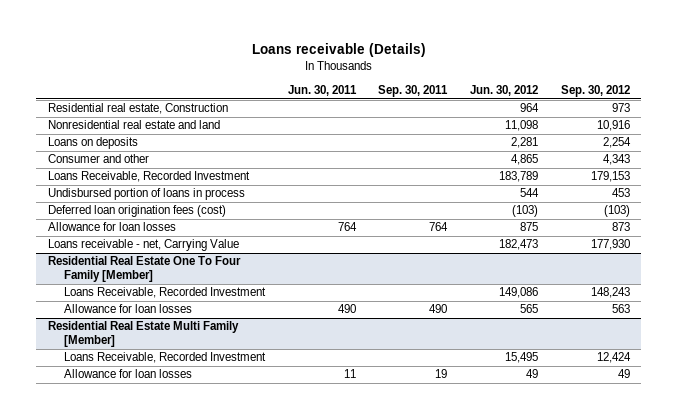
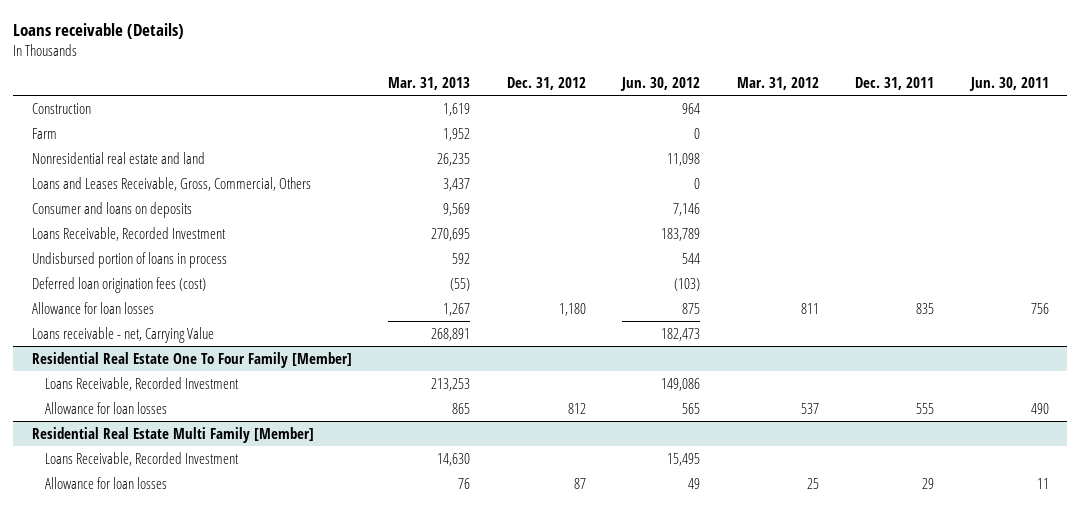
- | Jun. 30, 2011 | Sep. 30, 2011 | Jun. 30, 2012 | Sep. 30, 2012
+ | Mar. 31, 2013 | Dec. 31, 2012 | Jun. 30, 2012 | Mar. 31, 2012 | Dec. 31, 2011 | Jun. 30, 2011
- Residential real estate, Construction | | | 964 | 973
+ Construction | 1,619 | | 964 | | |
+ Farm | 1,952 | | 0 | | |
- Loans on deposits | | | 2,281 | 2,254
- Consumer and other | | | 4,865 | 4,343
+ Loans and Leases Receivable, Gross, Commercial, Others | 3,437 | | 0 | | |
+ Consumer and loans on deposits | 9,569 | | 7,146 | | |
- Allowance for loan losses | 764 | 764 | 875 | 873
+ Allowance for loan losses | 1,267 | 1,180 | 875 | 811 | 835 | 756

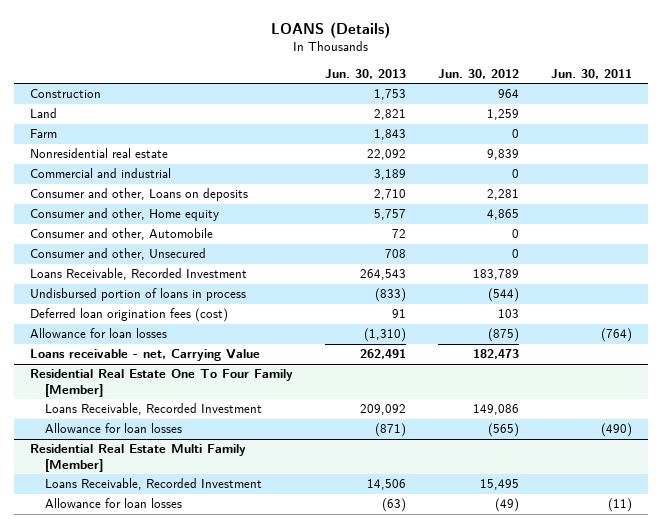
- Loans receivable (Details)
+ LOANS (Details)
- | Mar. 31, 2013 | Dec. 31, 2012 | Jun. 30, 2012 | Mar. 31, 2012 | Dec. 31, 2011 | Jun. 30, 2011
+ | Jun. 30, 2013 | Jun. 30, 2012 | Jun. 30, 2011
+ Land | 2,821 | 1,259 |
- Nonresidential real estate and land | 26,235 | | 11,098 | | |
- Loans and Leases Receivable, Gross, Commercial, Others | 3,437 | | 0 | | |
- Consumer and loans on deposits | 9,569 | | 7,146 | | |
+ Nonresidential real estate | 22,092 | 9,839 |
+ Commercial and industrial | 3,189 | 0 |
+ Consumer and other, Loans on deposits | 2,710 | 2,281 |
+ Consumer and other, Home equity | 5,757 | 4,865 |
+ Consumer and other, Automobile | 72 | 0 |
+ Consumer and other, Unsecured | 708 | 0 |
- Undisbursed portion of loans in process | 592 | | 544 | | |
- Deferred loan origination fees (cost) | (55) | | (103) | | |
- Allowance for loan losses | 1,267 | 1,180 | 875 | 811 | 835 | 756
+ Undisbursed portion of loans in process | (833) | (544) |
+ Deferred loan origination fees (cost) | 91 | 103 |
+ Allowance for loan losses | (1,310) | (875) | (764)
@ Residential Real Estate One To Four Family [Member]
- Allowance for loan losses | 865 | 812 | 565 | 537 | 555 | 490
+ Allowance for loan losses | (871) | (565) | (490)
@ Residential Real Estate Multi Family [Member]
- Allowance for loan losses | 76 | 87 | 49 | 25 | 29 | 11
+ Allowance for loan losses | (63) | (49) | (11)

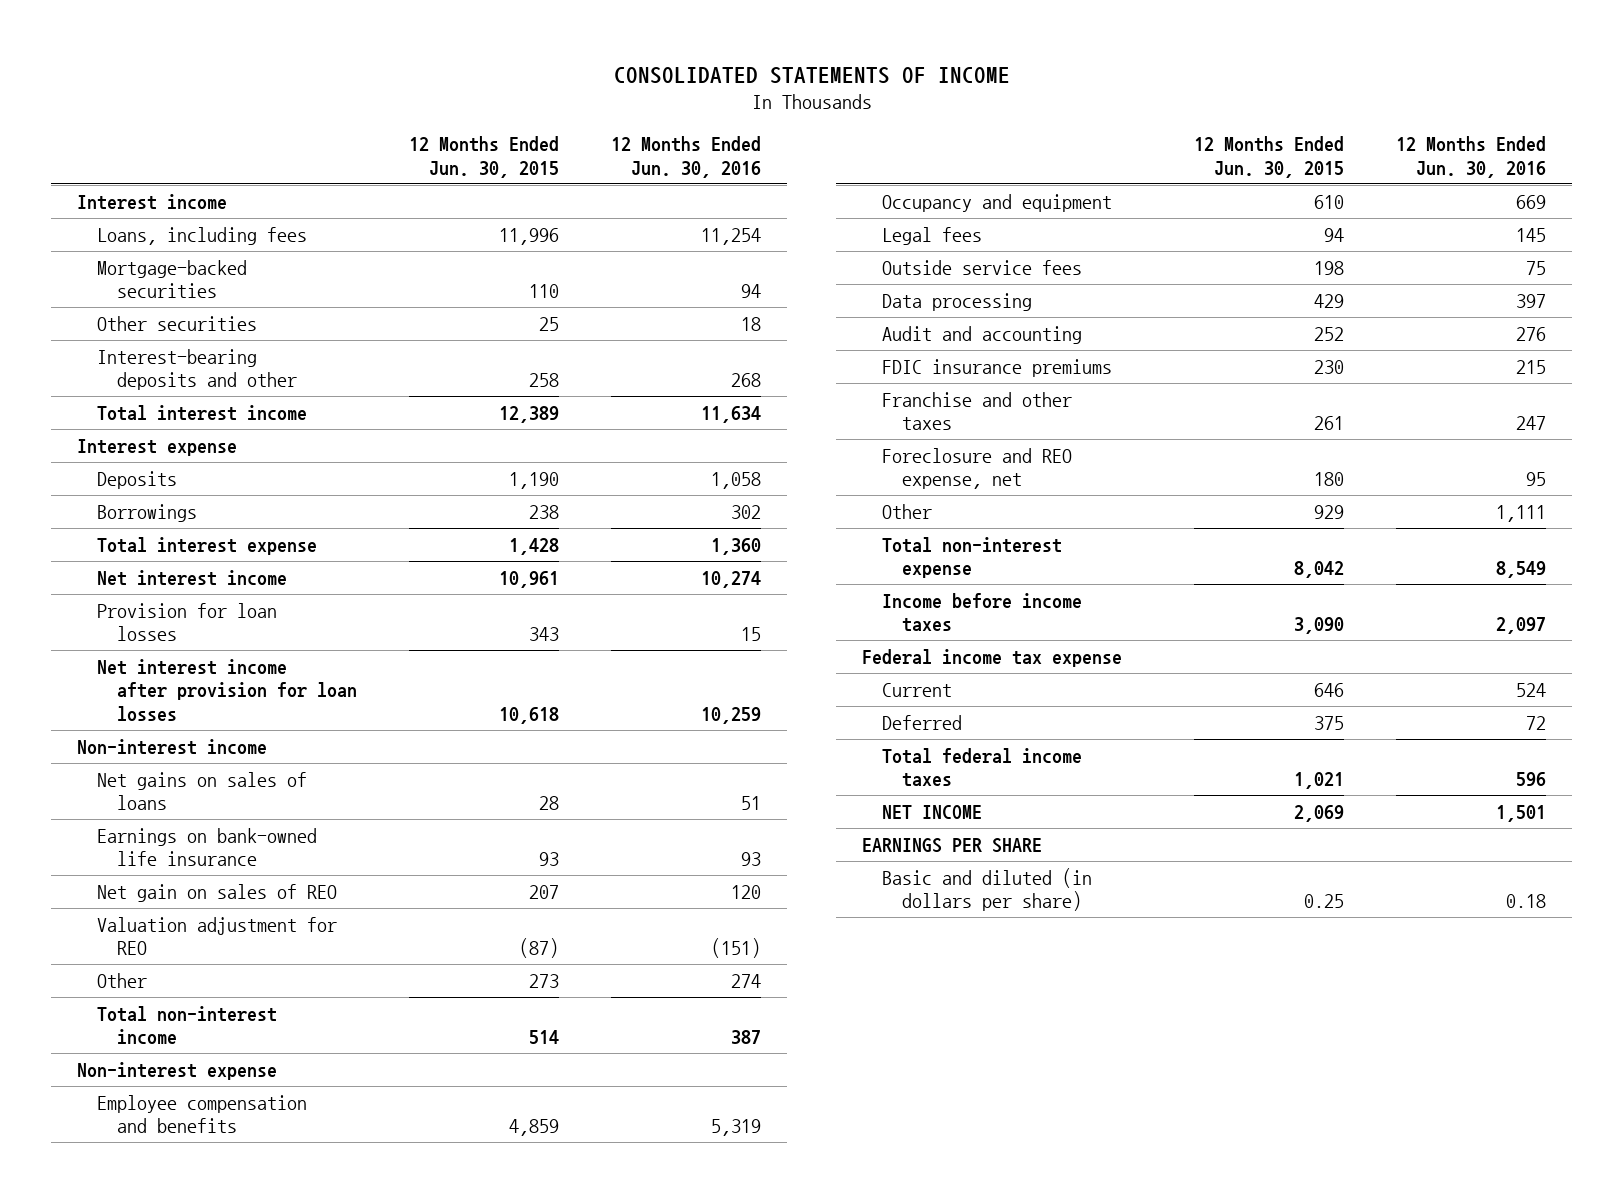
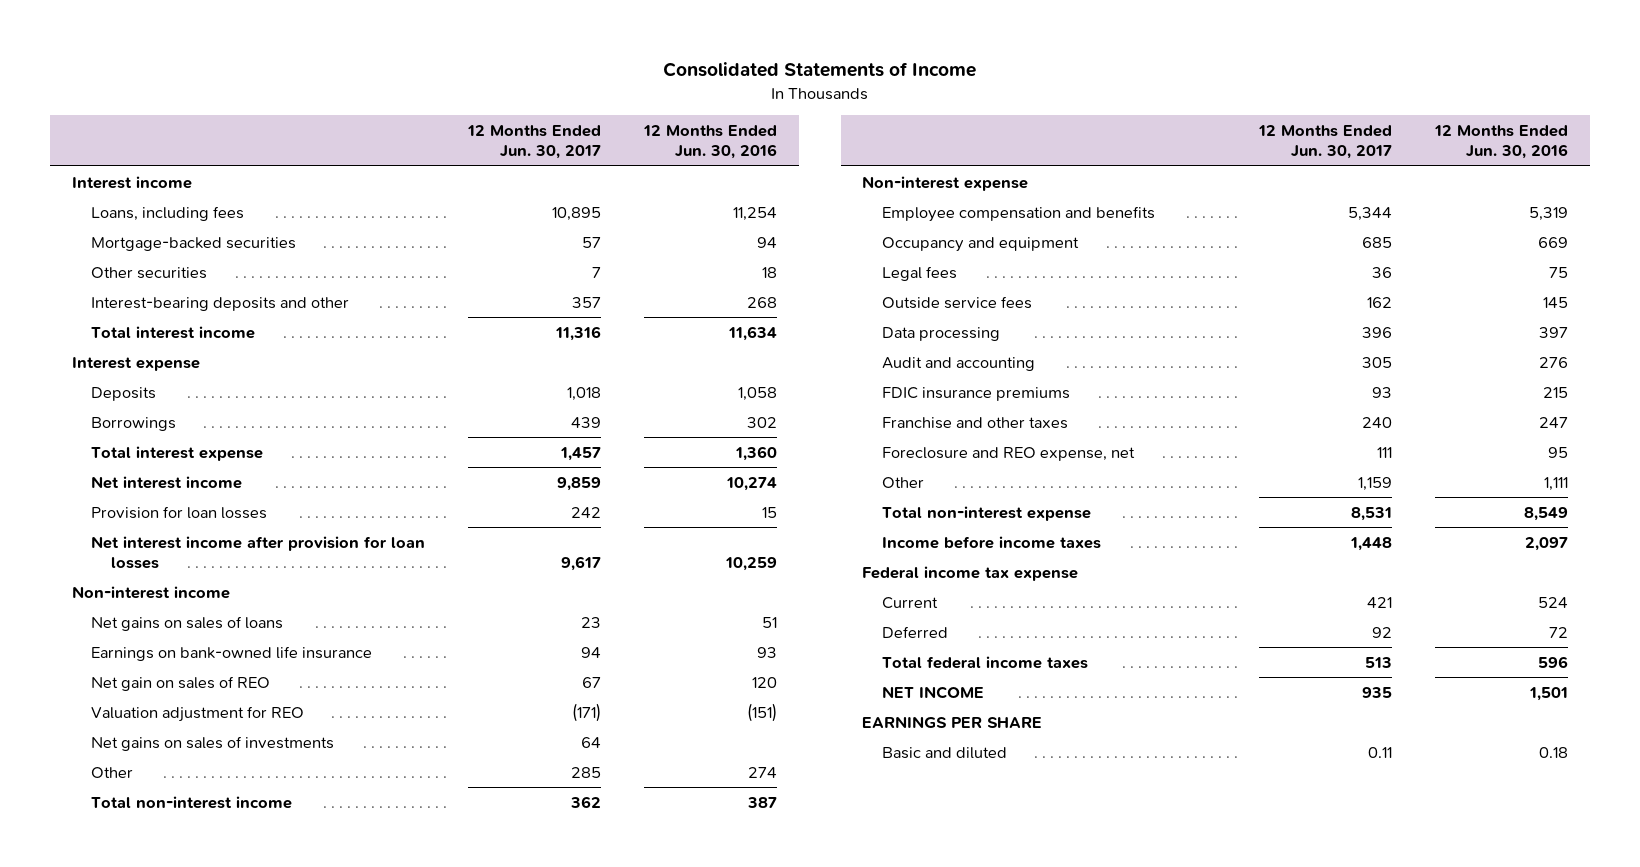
- CONSOLIDATED STATEMENTS OF INCOME
+ Consolidated Statements of Income
- | 12 Months Ended Jun. 30, 2015 | 12 Months Ended Jun. 30, 2016
+ | 12 Months Ended Jun. 30, 2017 | 12 Months Ended Jun. 30, 2016
+ Net gains on sales of investments | 64 |
- Legal fees | 94 | 145
- Outside service fees | 198 | 75
+ Legal fees | 36 | 75
+ Outside service fees | 162 | 145
- Basic and diluted (in dollars per share) | 0.25 | 0.18
+ Basic and diluted | 0.11 | 0.18

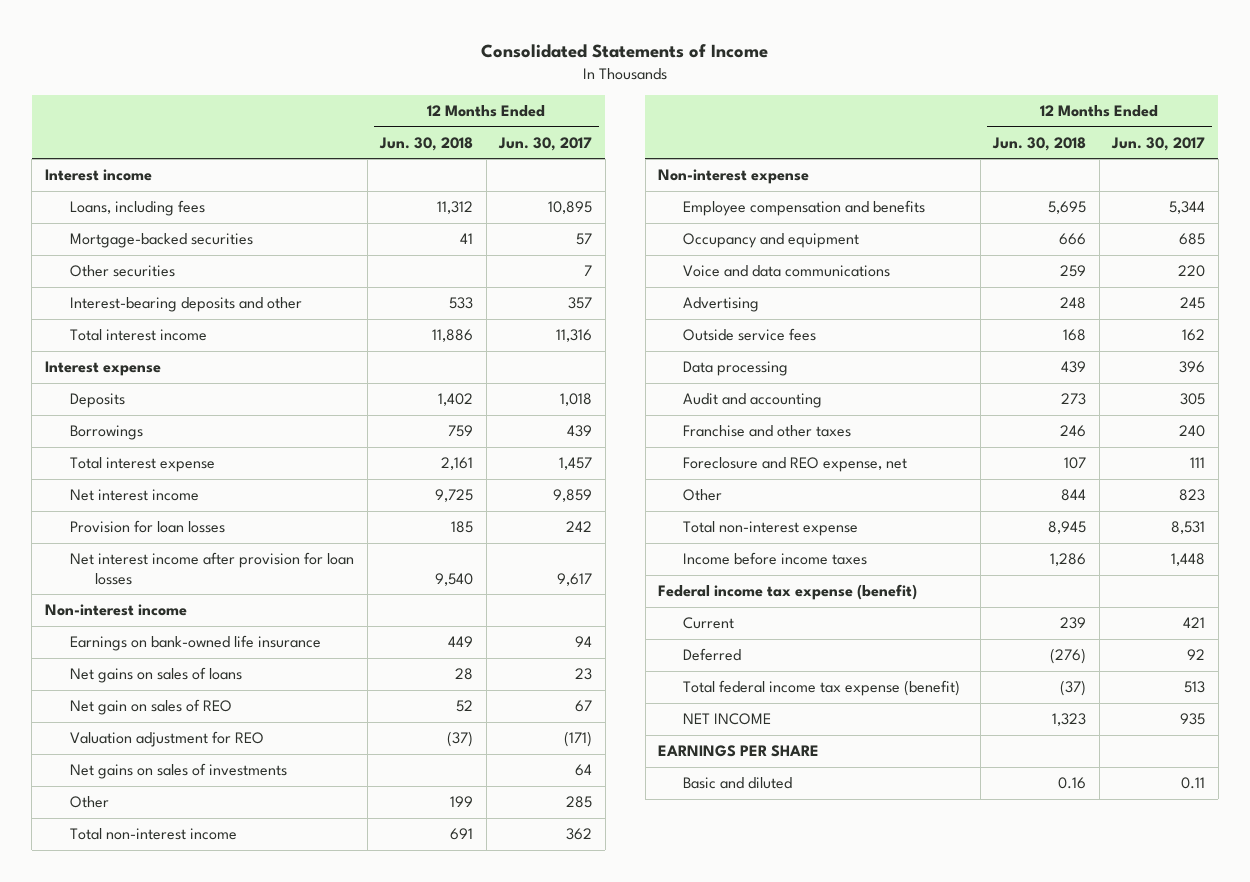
- | 12 Months Ended Jun. 30, 2017 | 12 Months Ended Jun. 30, 2016
+ | 12 Months Ended Jun. 30, 2018 | 12 Months Ended Jun. 30, 2017
moved down: Net gains on sales of loans | 28 | 23
- Legal fees | 36 | 75
+ Voice and data communications | 259 | 220
+ Advertising | 248 | 245
- FDIC insurance premiums | 93 | 215
- Other | 1,159 | 1,111
+ Other | 844 | 823
- Federal income tax expense
+ Federal income tax expense (benefit)
- Total federal income taxes | 513 | 596
+ Total federal income tax expense (benefit) | (37) | 513

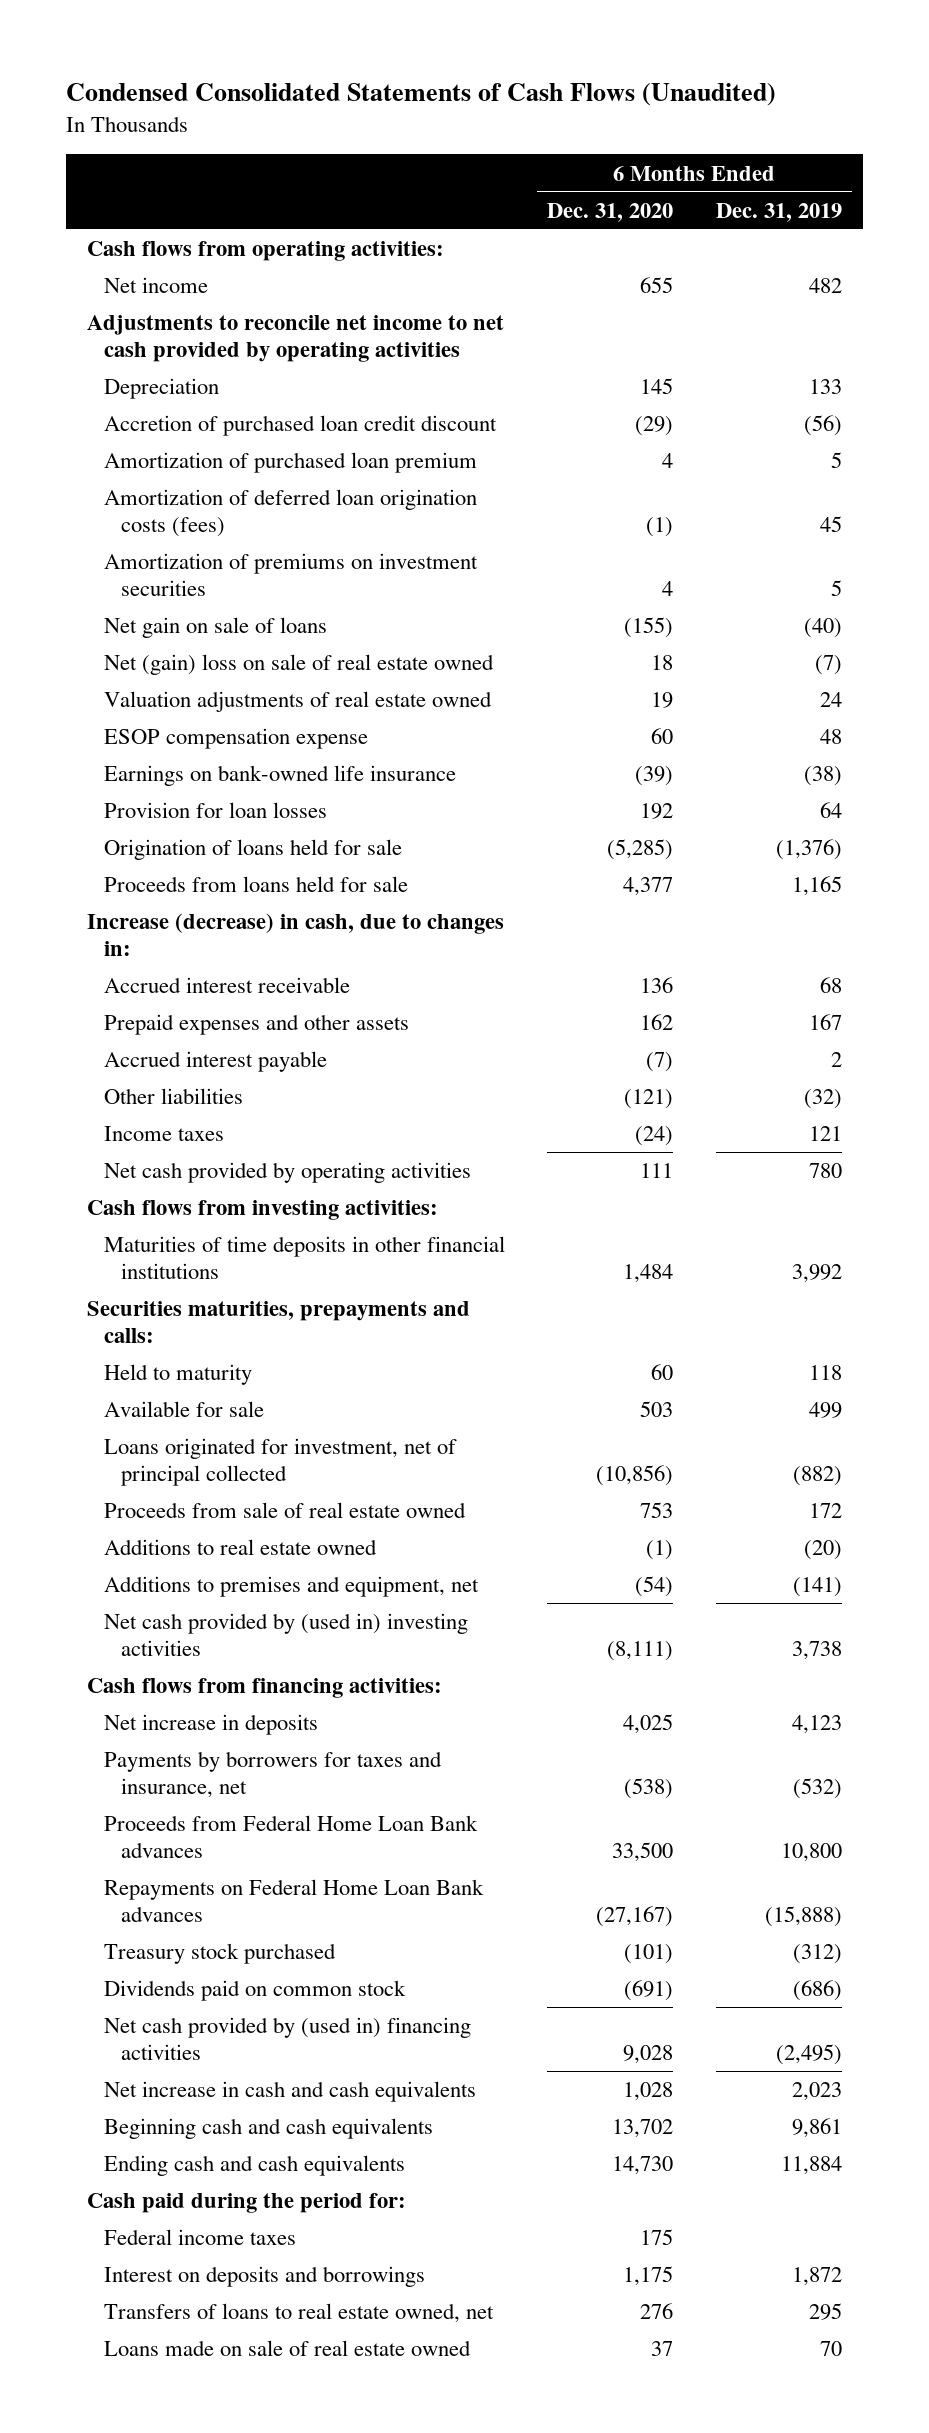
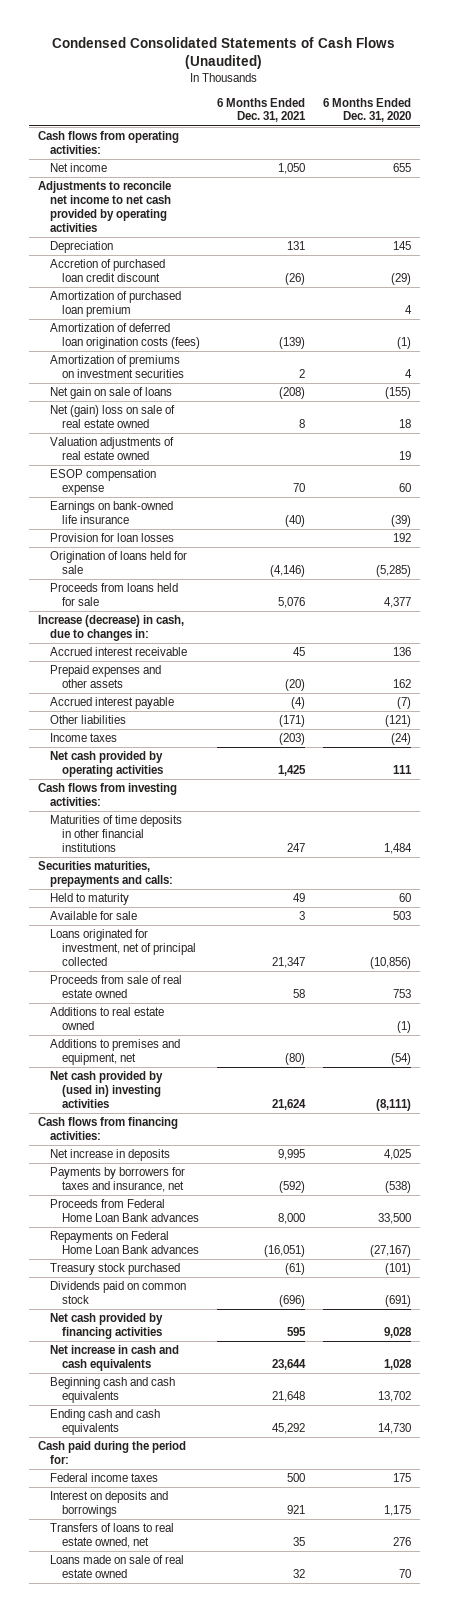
- | 6 Months Ended Dec. 31, 2020 | 6 Months Ended Dec. 31, 2019
+ | 6 Months Ended Dec. 31, 2021 | 6 Months Ended Dec. 31, 2020
- Net cash provided by (used in) financing activities | 9,028 | (2,495)
+ Net cash provided by financing activities | 595 | 9,028
- Loans made on sale of real estate owned | 37 | 70
+ Loans made on sale of real estate owned | 32 | 70

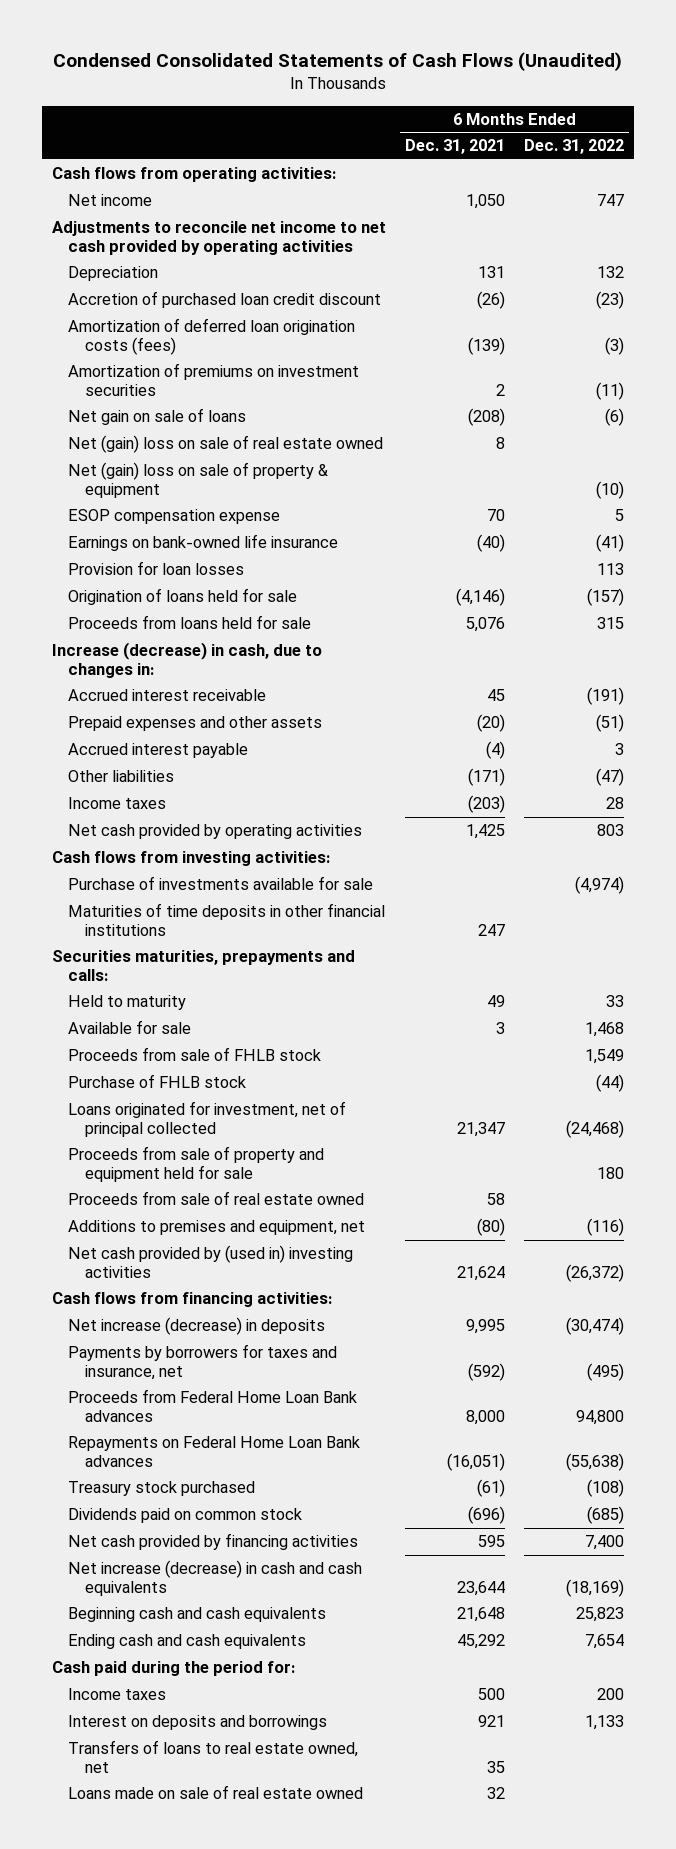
- | 6 Months Ended Dec. 31, 2021 | 6 Months Ended Dec. 31, 2020
+ | 6 Months Ended Dec. 31, 2021 | 6 Months Ended Dec. 31, 2022
- Amortization of purchased loan premium | | 4
- Valuation adjustments of real estate owned | | 19
+ Net (gain) loss on sale of property & equipment | | (10)
+ Purchase of investments available for sale | | (4,974)
+ Proceeds from sale of FHLB stock | | 1,549
+ Purchase of FHLB stock | | (44)
+ Proceeds from sale of property and equipment held for sale | | 180
- Additions to real estate owned | | (1)
- Net increase in deposits | 9,995 | 4,025
+ Net increase (decrease) in deposits | 9,995 | (30,474)
- Net increase in cash and cash equivalents | 23,644 | 1,028
+ Net increase (decrease) in cash and cash equivalents | 23,644 | (18,169)
- Federal income taxes | 500 | 175
+ Income taxes | 500 | 200

